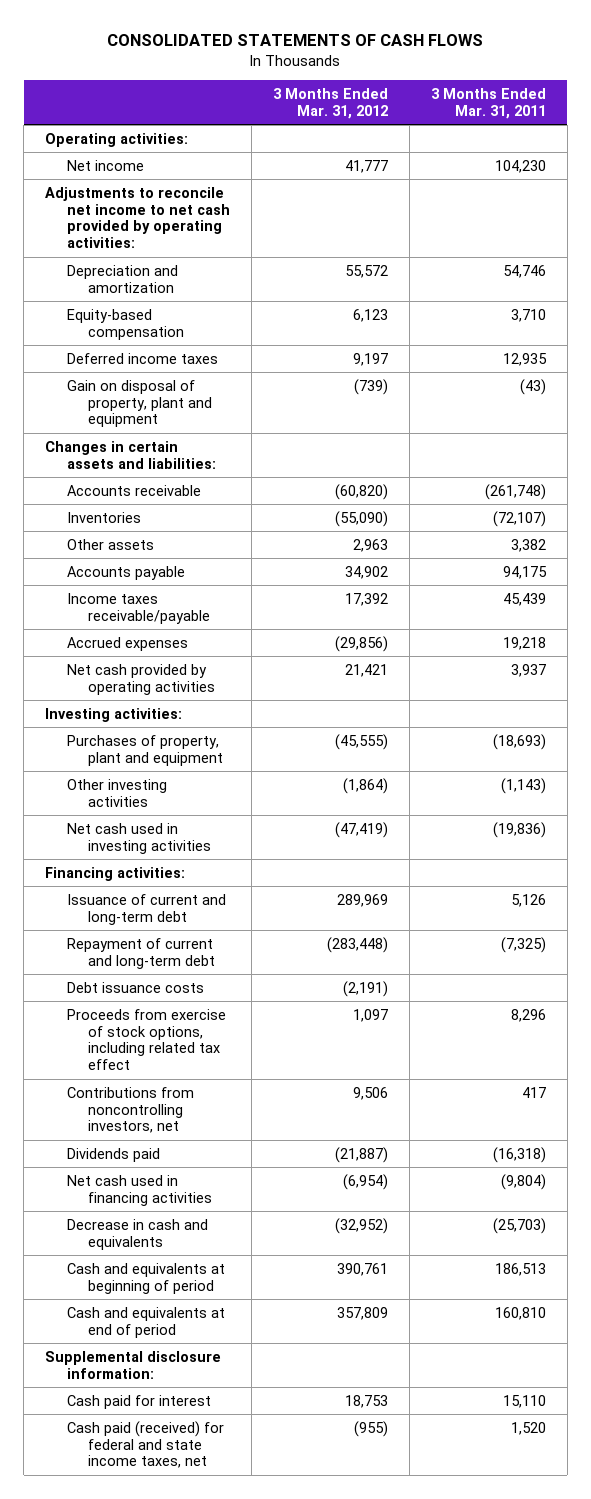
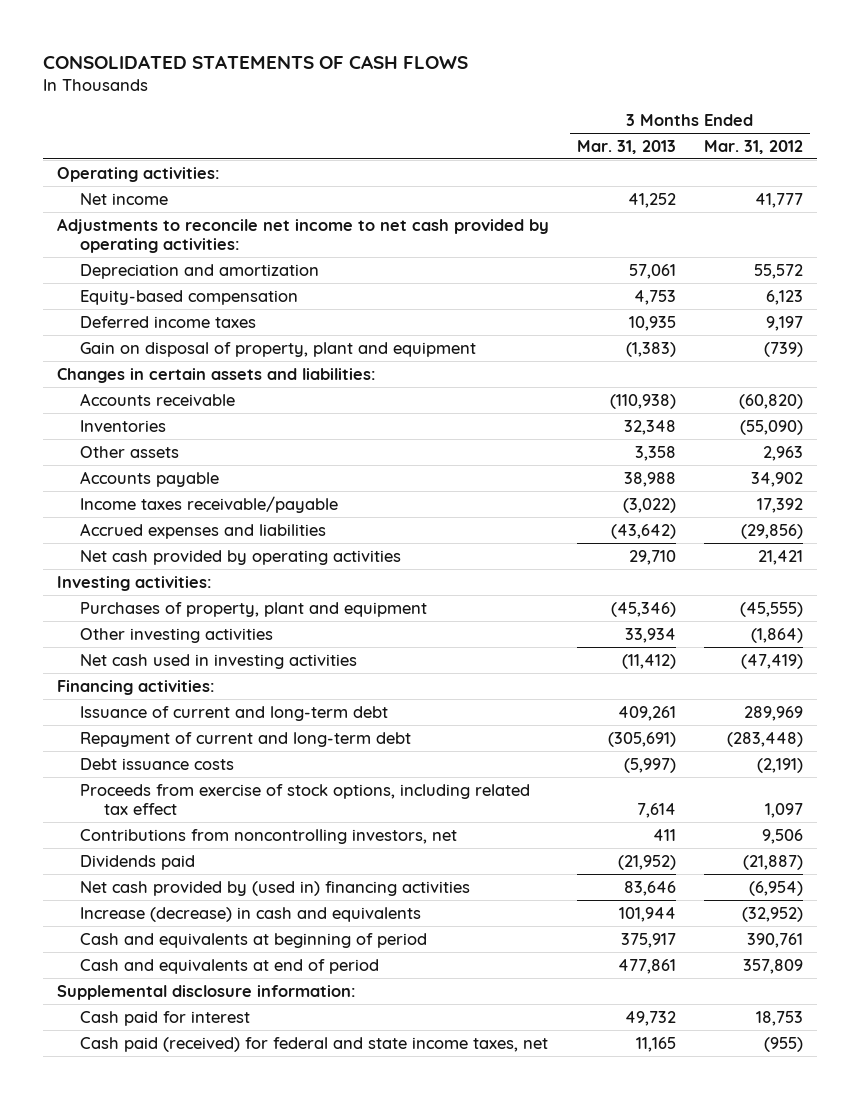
- | 3 Months Ended Mar. 31, 2012 | 3 Months Ended Mar. 31, 2011
+ | 3 Months Ended Mar. 31, 2013 | 3 Months Ended Mar. 31, 2012
- Accrued expenses | (29,856) | 19,218
+ Accrued expenses and liabilities | (43,642) | (29,856)
- Net cash used in financing activities | (6,954) | (9,804)
- Decrease in cash and equivalents | (32,952) | (25,703)
+ Net cash provided by (used in) financing activities | 83,646 | (6,954)
+ Increase (decrease) in cash and equivalents | 101,944 | (32,952)

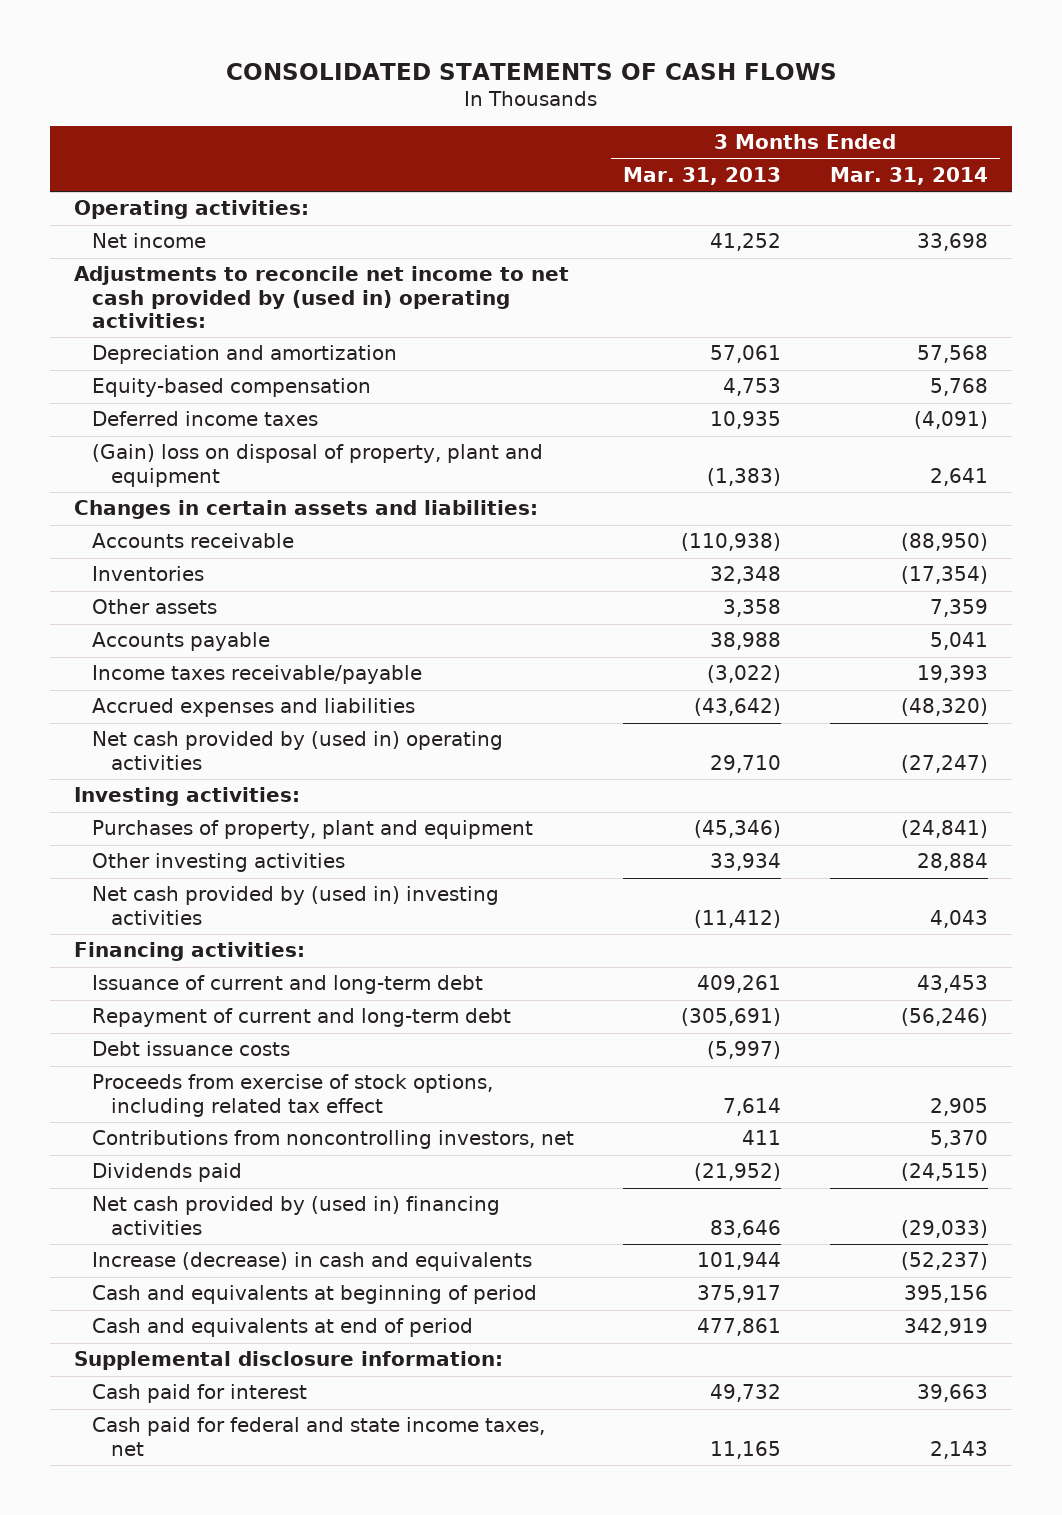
- | 3 Months Ended Mar. 31, 2013 | 3 Months Ended Mar. 31, 2012
+ | 3 Months Ended Mar. 31, 2013 | 3 Months Ended Mar. 31, 2014
- Adjustments to reconcile net income to net cash provided by operating activities:
+ Adjustments to reconcile net income to net cash provided by (used in) operating activities:
- Gain on disposal of property, plant and equipment | (1,383) | (739)
+ (Gain) loss on disposal of property, plant and equipment | (1,383) | 2,641
- Net cash provided by operating activities | 29,710 | 21,421
+ Net cash provided by (used in) operating activities | 29,710 | (27,247)
- Net cash used in investing activities | (11,412) | (47,419)
+ Net cash provided by (used in) investing activities | (11,412) | 4,043
- Cash paid (received) for federal and state income taxes, net | 11,165 | (955)
+ Cash paid for federal and state income taxes, net | 11,165 | 2,143

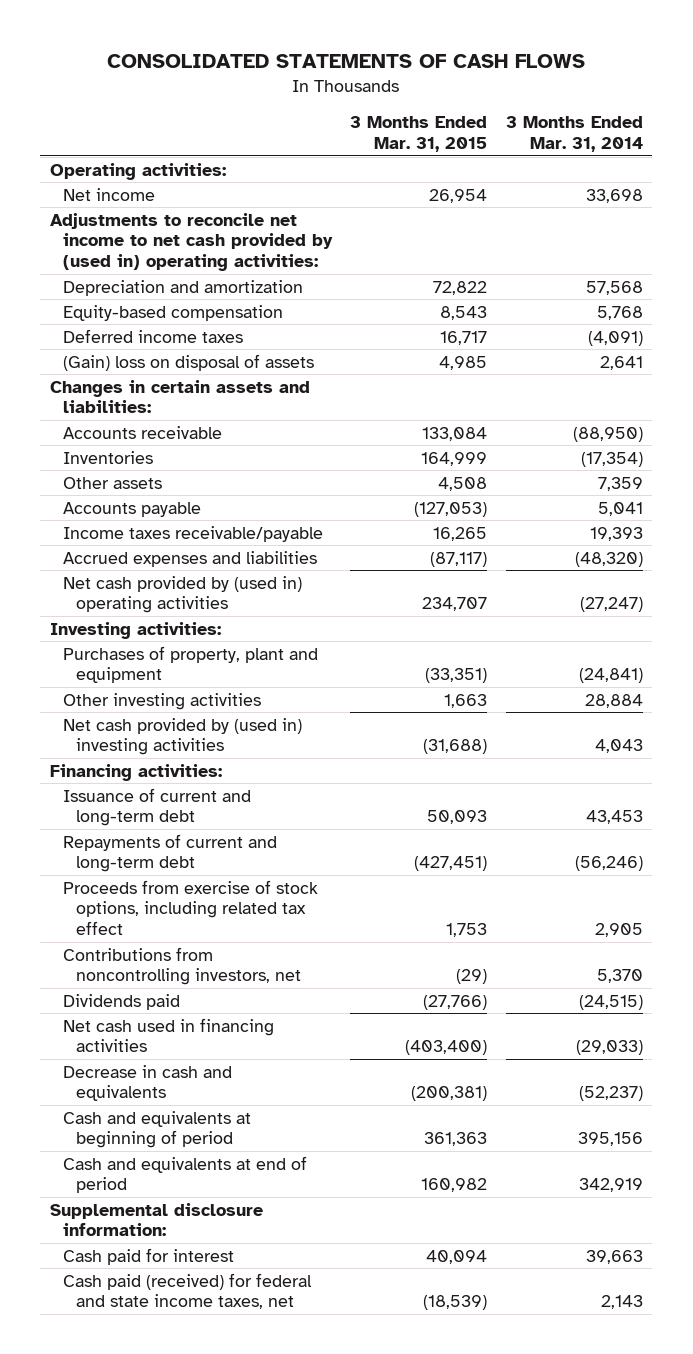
- | 3 Months Ended Mar. 31, 2013 | 3 Months Ended Mar. 31, 2014
+ | 3 Months Ended Mar. 31, 2015 | 3 Months Ended Mar. 31, 2014
- (Gain) loss on disposal of property, plant and equipment | (1,383) | 2,641
+ (Gain) loss on disposal of assets | 4,985 | 2,641
- Repayment of current and long-term debt | (305,691) | (56,246)
- Debt issuance costs | (5,997) |
+ Repayments of current and long-term debt | (427,451) | (56,246)
- Net cash provided by (used in) financing activities | 83,646 | (29,033)
- Increase (decrease) in cash and equivalents | 101,944 | (52,237)
+ Net cash used in financing activities | (403,400) | (29,033)
+ Decrease in cash and equivalents | (200,381) | (52,237)
- Cash paid for federal and state income taxes, net | 11,165 | 2,143
+ Cash paid (received) for federal and state income taxes, net | (18,539) | 2,143

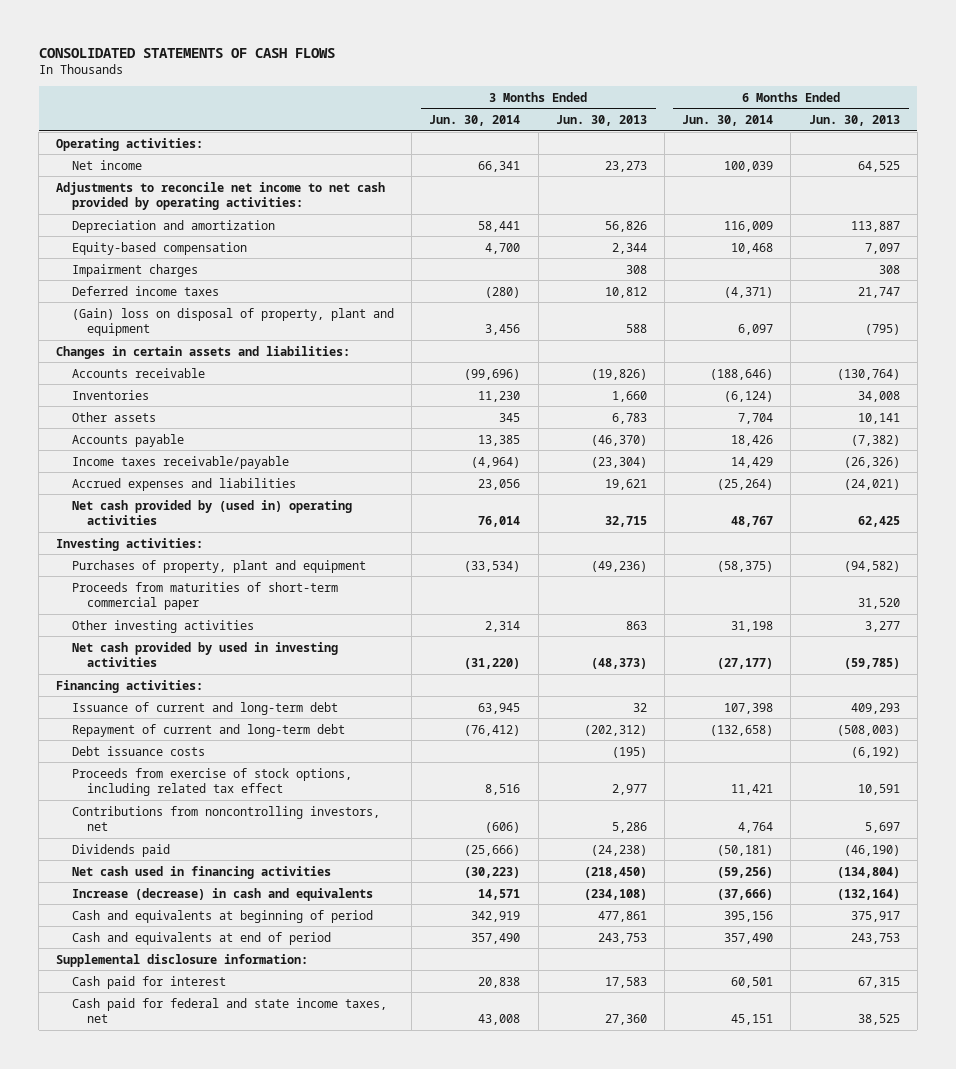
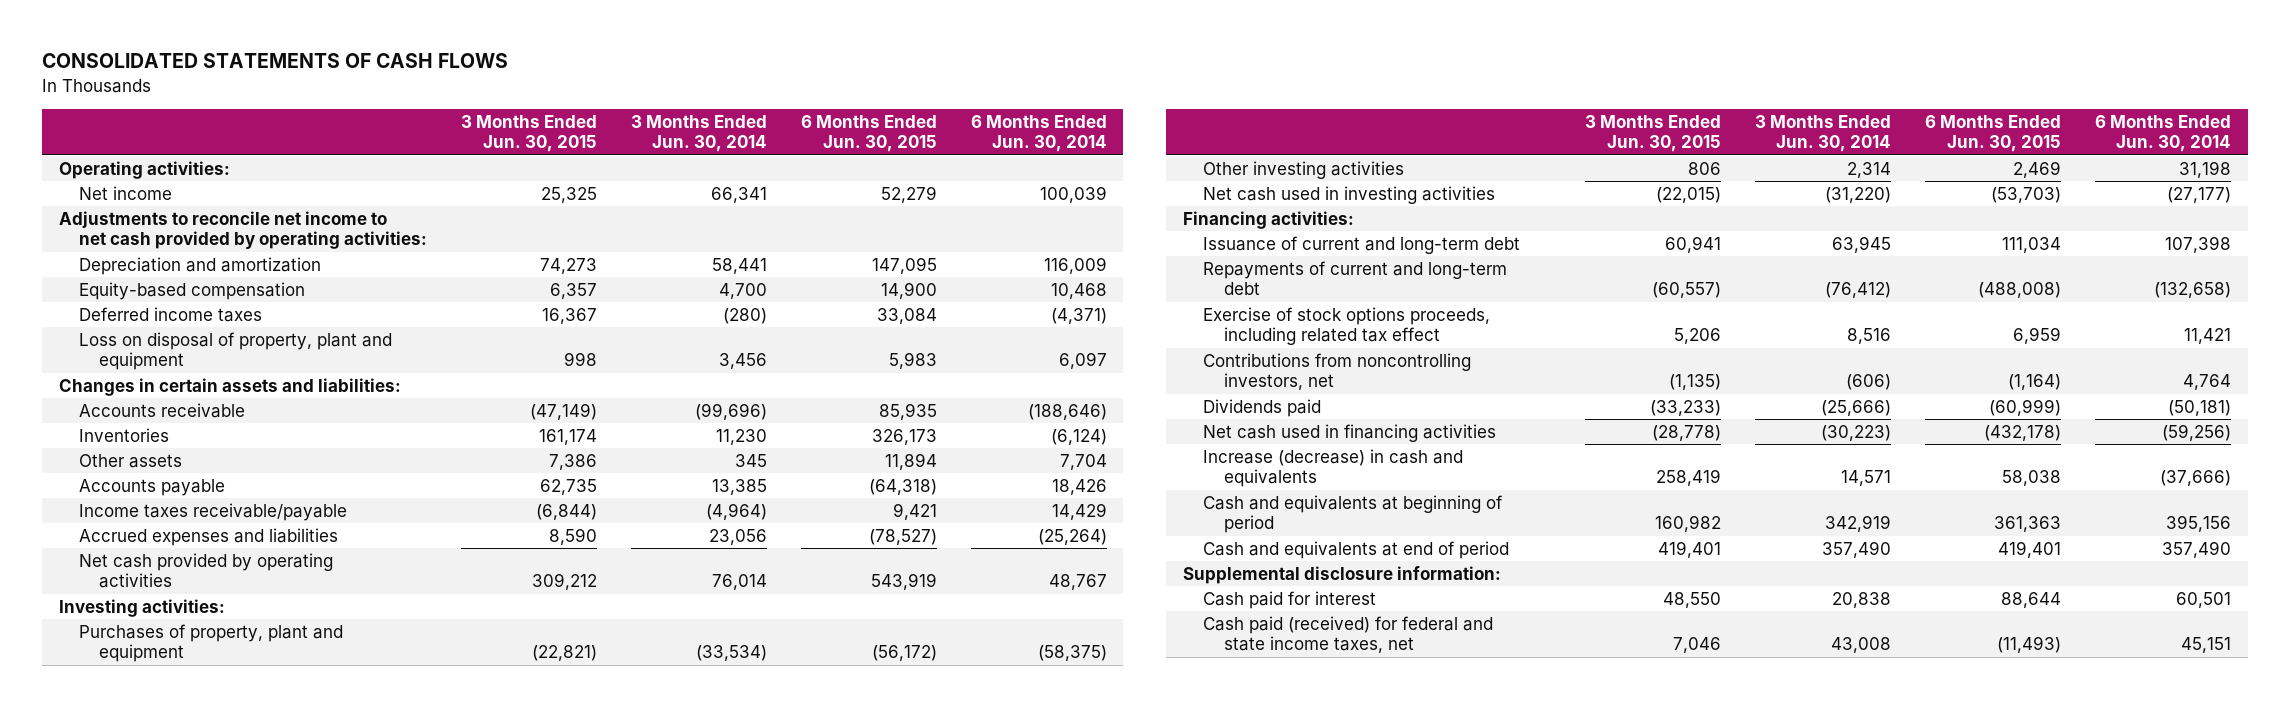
- | 3 Months Ended Jun. 30, 2014 | 3 Months Ended Jun. 30, 2013 | 6 Months Ended Jun. 30, 2014 | 6 Months Ended Jun. 30, 2013
+ | 3 Months Ended Jun. 30, 2015 | 3 Months Ended Jun. 30, 2014 | 6 Months Ended Jun. 30, 2015 | 6 Months Ended Jun. 30, 2014
- Impairment charges | | 308 | | 308
- (Gain) loss on disposal of property, plant and equipment | 3,456 | 588 | 6,097 | (795)
+ Loss on disposal of property, plant and equipment | 998 | 3,456 | 5,983 | 6,097
- Net cash provided by (used in) operating activities | 76,014 | 32,715 | 48,767 | 62,425
+ Net cash provided by operating activities | 309,212 | 76,014 | 543,919 | 48,767
- Proceeds from maturities of short-term commercial paper | | | | 31,520
- Net cash provided by used in investing activities | (31,220) | (48,373) | (27,177) | (59,785)
+ Net cash used in investing activities | (22,015) | (31,220) | (53,703) | (27,177)
- Repayment of current and long-term debt | (76,412) | (202,312) | (132,658) | (508,003)
- Debt issuance costs | | (195) | | (6,192)
- Proceeds from exercise of stock options, including related tax effect | 8,516 | 2,977 | 11,421 | 10,591
+ Repayments of current and long-term debt | (60,557) | (76,412) | (488,008) | (132,658)
+ Exercise of stock options proceeds, including related tax effect | 5,206 | 8,516 | 6,959 | 11,421
- Cash paid for federal and state income taxes, net | 43,008 | 27,360 | 45,151 | 38,525
+ Cash paid (received) for federal and state income taxes, net | 7,046 | 43,008 | (11,493) | 45,151

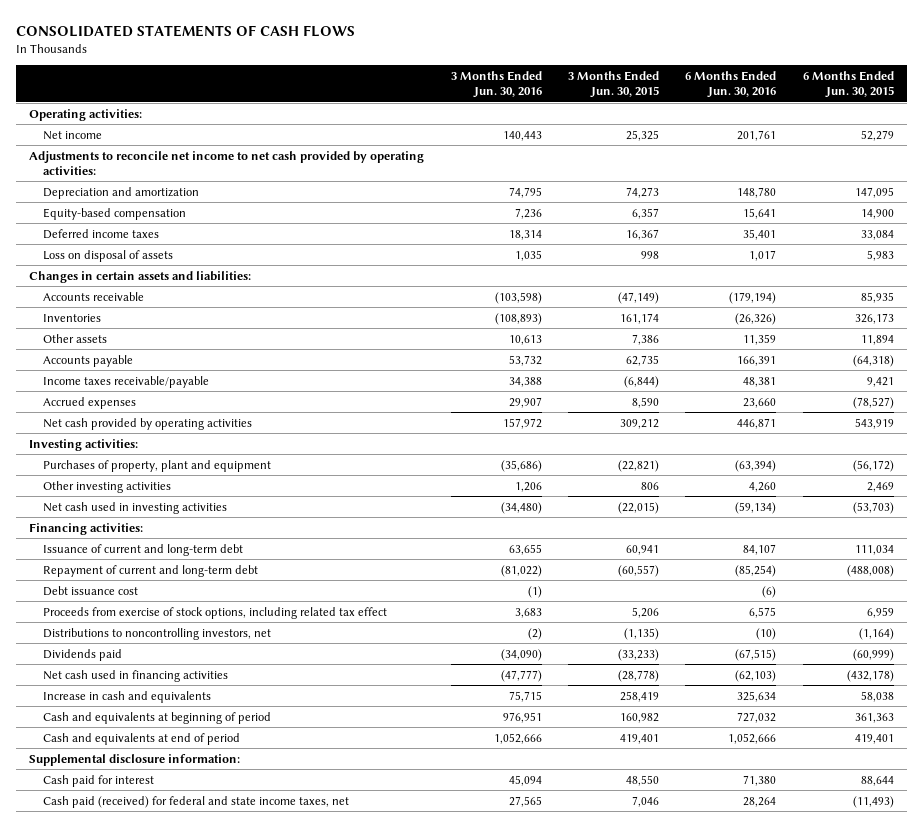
- | 3 Months Ended Jun. 30, 2015 | 3 Months Ended Jun. 30, 2014 | 6 Months Ended Jun. 30, 2015 | 6 Months Ended Jun. 30, 2014
+ | 3 Months Ended Jun. 30, 2016 | 3 Months Ended Jun. 30, 2015 | 6 Months Ended Jun. 30, 2016 | 6 Months Ended Jun. 30, 2015
- Loss on disposal of property, plant and equipment | 998 | 3,456 | 5,983 | 6,097
+ Loss on disposal of assets | 1,035 | 998 | 1,017 | 5,983
- Accrued expenses and liabilities | 8,590 | 23,056 | (78,527) | (25,264)
+ Accrued expenses | 29,907 | 8,590 | 23,660 | (78,527)
- Repayments of current and long-term debt | (60,557) | (76,412) | (488,008) | (132,658)
- Exercise of stock options proceeds, including related tax effect | 5,206 | 8,516 | 6,959 | 11,421
- Contributions from noncontrolling investors, net | (1,135) | (606) | (1,164) | 4,764
+ Repayment of current and long-term debt | (81,022) | (60,557) | (85,254) | (488,008)
+ Debt issuance cost | (1) | | (6) |
+ Proceeds from exercise of stock options, including related tax effect | 3,683 | 5,206 | 6,575 | 6,959
+ Distributions to noncontrolling investors, net | (2) | (1,135) | (10) | (1,164)
- Increase (decrease) in cash and equivalents | 258,419 | 14,571 | 58,038 | (37,666)
+ Increase in cash and equivalents | 75,715 | 258,419 | 325,634 | 58,038

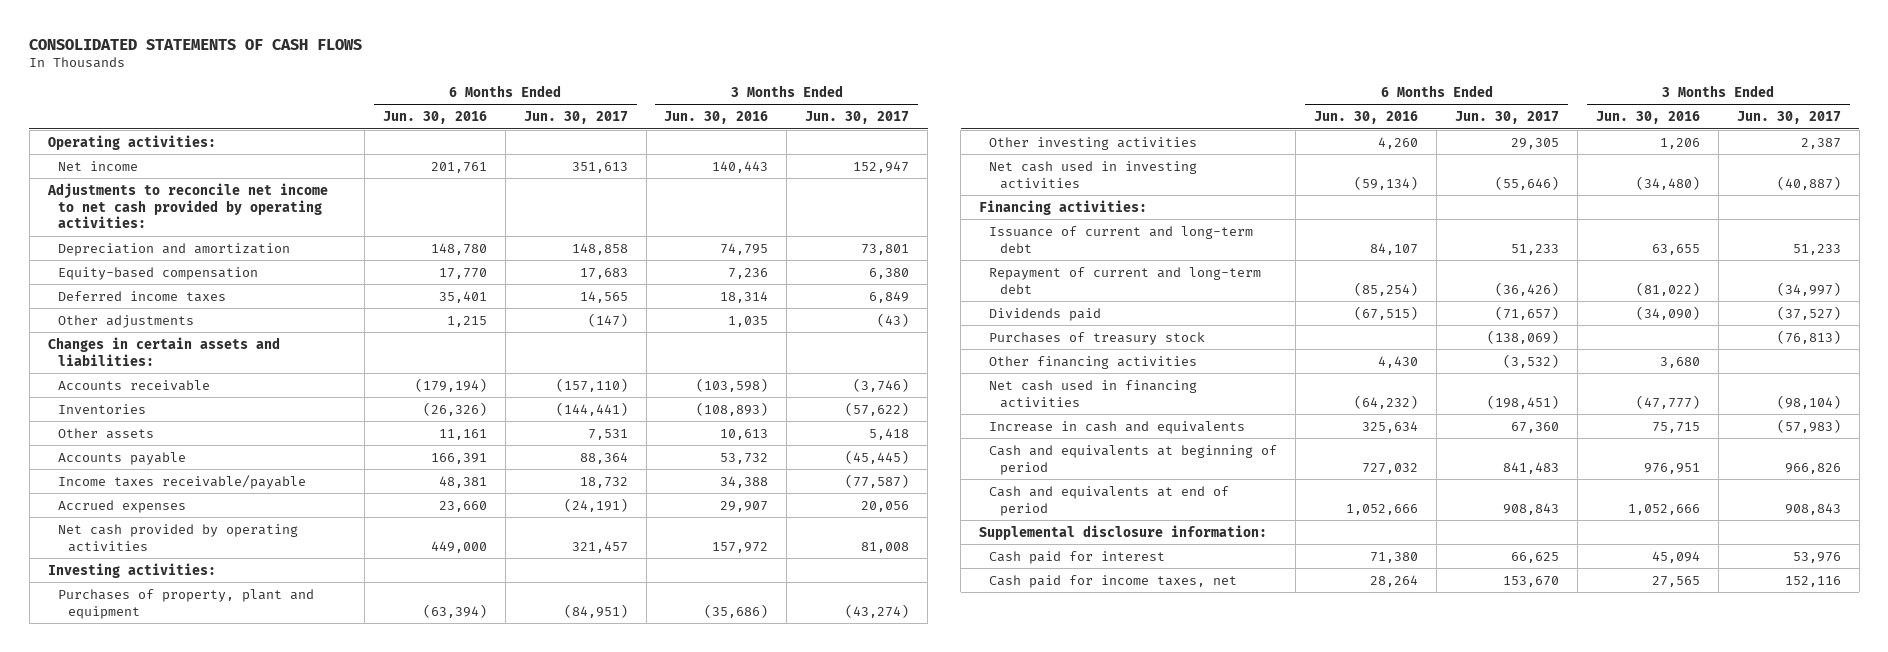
- | 3 Months Ended Jun. 30, 2016 | 3 Months Ended Jun. 30, 2015 | 6 Months Ended Jun. 30, 2016 | 6 Months Ended Jun. 30, 2015
+ | 6 Months Ended Jun. 30, 2016 | 6 Months Ended Jun. 30, 2017 | 3 Months Ended Jun. 30, 2016 | 3 Months Ended Jun. 30, 2017
- Equity-based compensation | 7,236 | 6,357 | 15,641 | 14,900
+ Equity-based compensation | 17,770 | 17,683 | 7,236 | 6,380
- Loss on disposal of assets | 1,035 | 998 | 1,017 | 5,983
+ Other adjustments | 1,215 | (147) | 1,035 | (43)
- Other assets | 10,613 | 7,386 | 11,359 | 11,894
+ Other assets | 11,161 | 7,531 | 10,613 | 5,418
- Net cash provided by operating activities | 157,972 | 309,212 | 446,871 | 543,919
+ Net cash provided by operating activities | 449,000 | 321,457 | 157,972 | 81,008
- Debt issuance cost | (1) | | (6) |
- Proceeds from exercise of stock options, including related tax effect | 3,683 | 5,206 | 6,575 | 6,959
- Distributions to noncontrolling investors, net | (2) | (1,135) | (10) | (1,164)
- Net cash used in financing activities | (47,777) | (28,778) | (62,103) | (432,178)
+ Purchases of treasury stock | | (138,069) | | (76,813)
+ Other financing activities | 4,430 | (3,532) | 3,680 |
+ Net cash used in financing activities | (64,232) | (198,451) | (47,777) | (98,104)
- Cash paid (received) for federal and state income taxes, net | 27,565 | 7,046 | 28,264 | (11,493)
+ Cash paid for income taxes, net | 28,264 | 153,670 | 27,565 | 152,116

